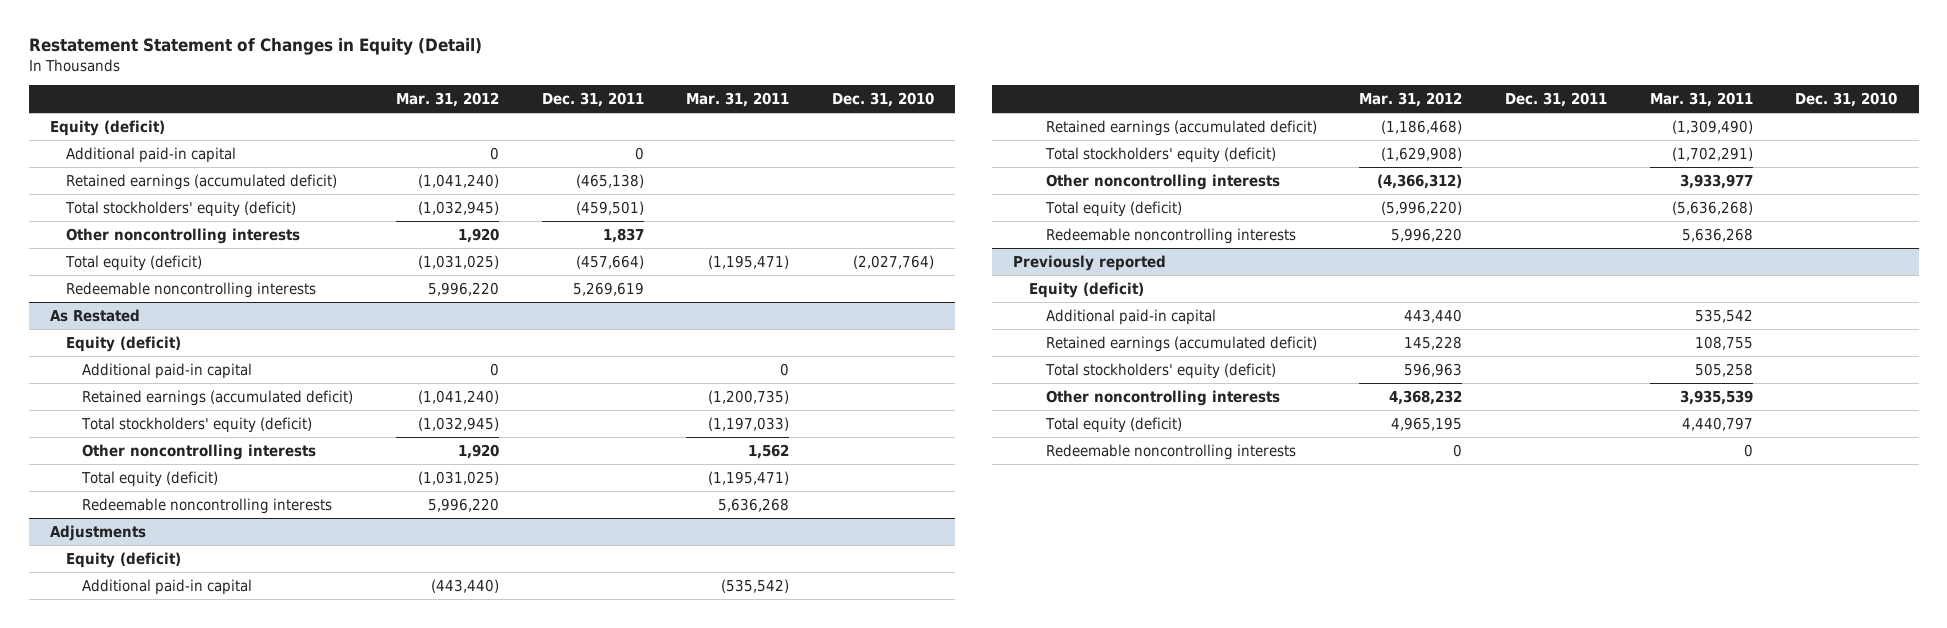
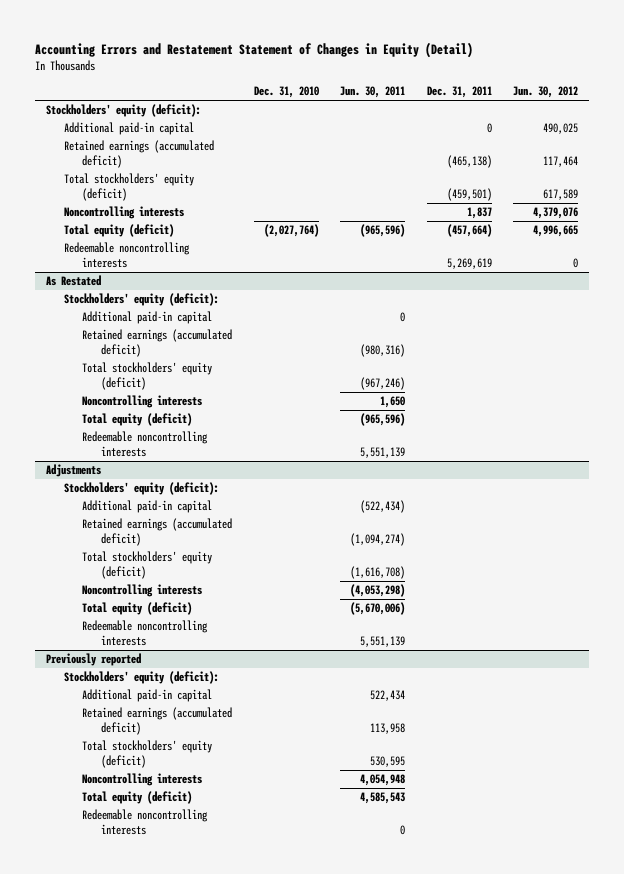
- Restatement Statement of Changes in Equity (Detail)
+ Accounting Errors and Restatement Statement of Changes in Equity (Detail)
- | Mar. 31, 2012 | Dec. 31, 2011 | Mar. 31, 2011 | Dec. 31, 2010
+ | Dec. 31, 2010 | Jun. 30, 2011 | Dec. 31, 2011 | Jun. 30, 2012
- Equity (deficit)
+ Stockholders' equity (deficit):
- Other noncontrolling interests | 1,920 | 1,837 | |
+ Noncontrolling interests | | | 1,837 | 4,379,076
@ As Restated
- Equity (deficit)
+ Stockholders' equity (deficit):
- Other noncontrolling interests | 1,920 | | 1,562 |
+ Noncontrolling interests | | 1,650 | |
@ Adjustments
- Equity (deficit)
+ Stockholders' equity (deficit):
- Other noncontrolling interests | (4,366,312) | | 3,933,977 |
+ Noncontrolling interests | | (4,053,298) | |
@ Previously reported
- Equity (deficit)
+ Stockholders' equity (deficit):
- Other noncontrolling interests | 4,368,232 | | 3,935,539 |
+ Noncontrolling interests | | 4,054,948 | |

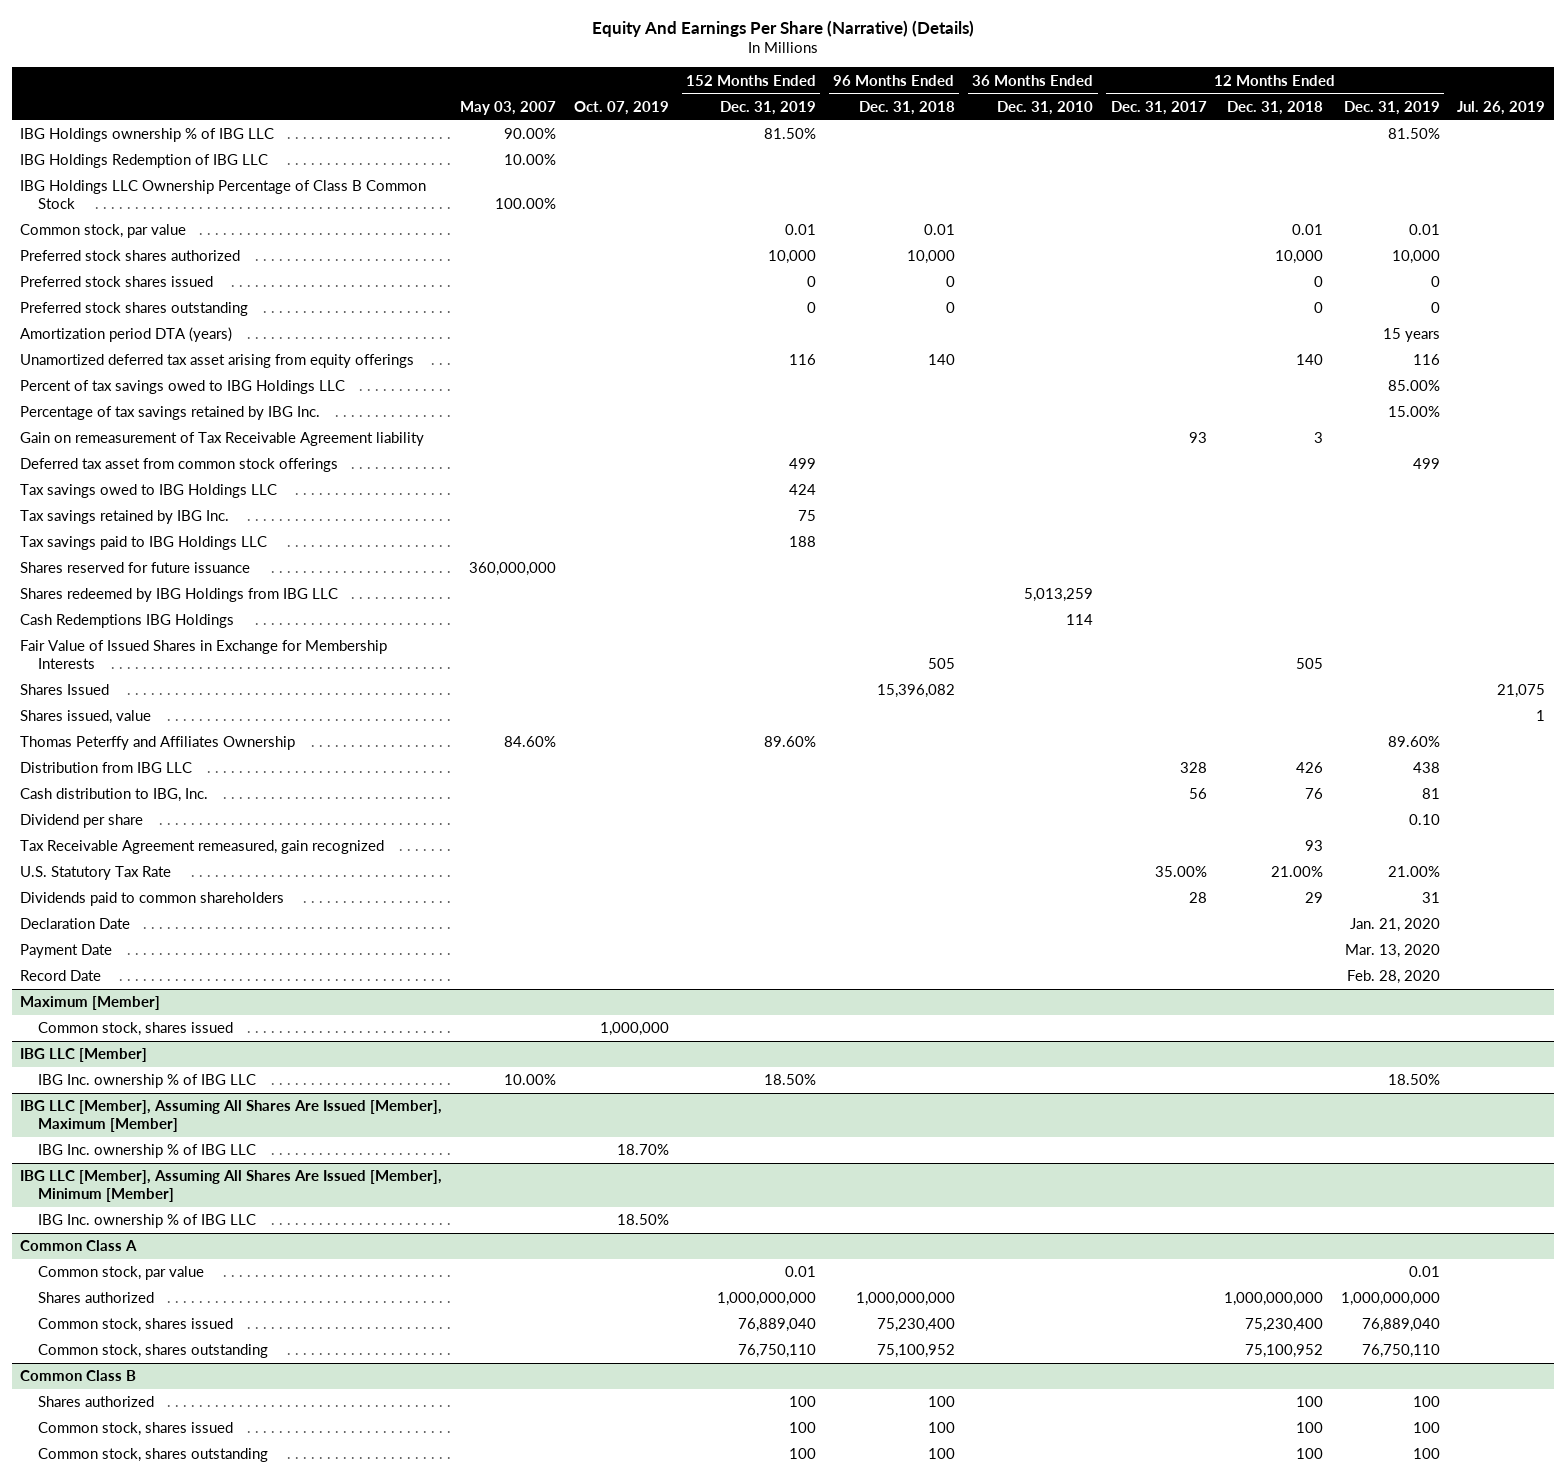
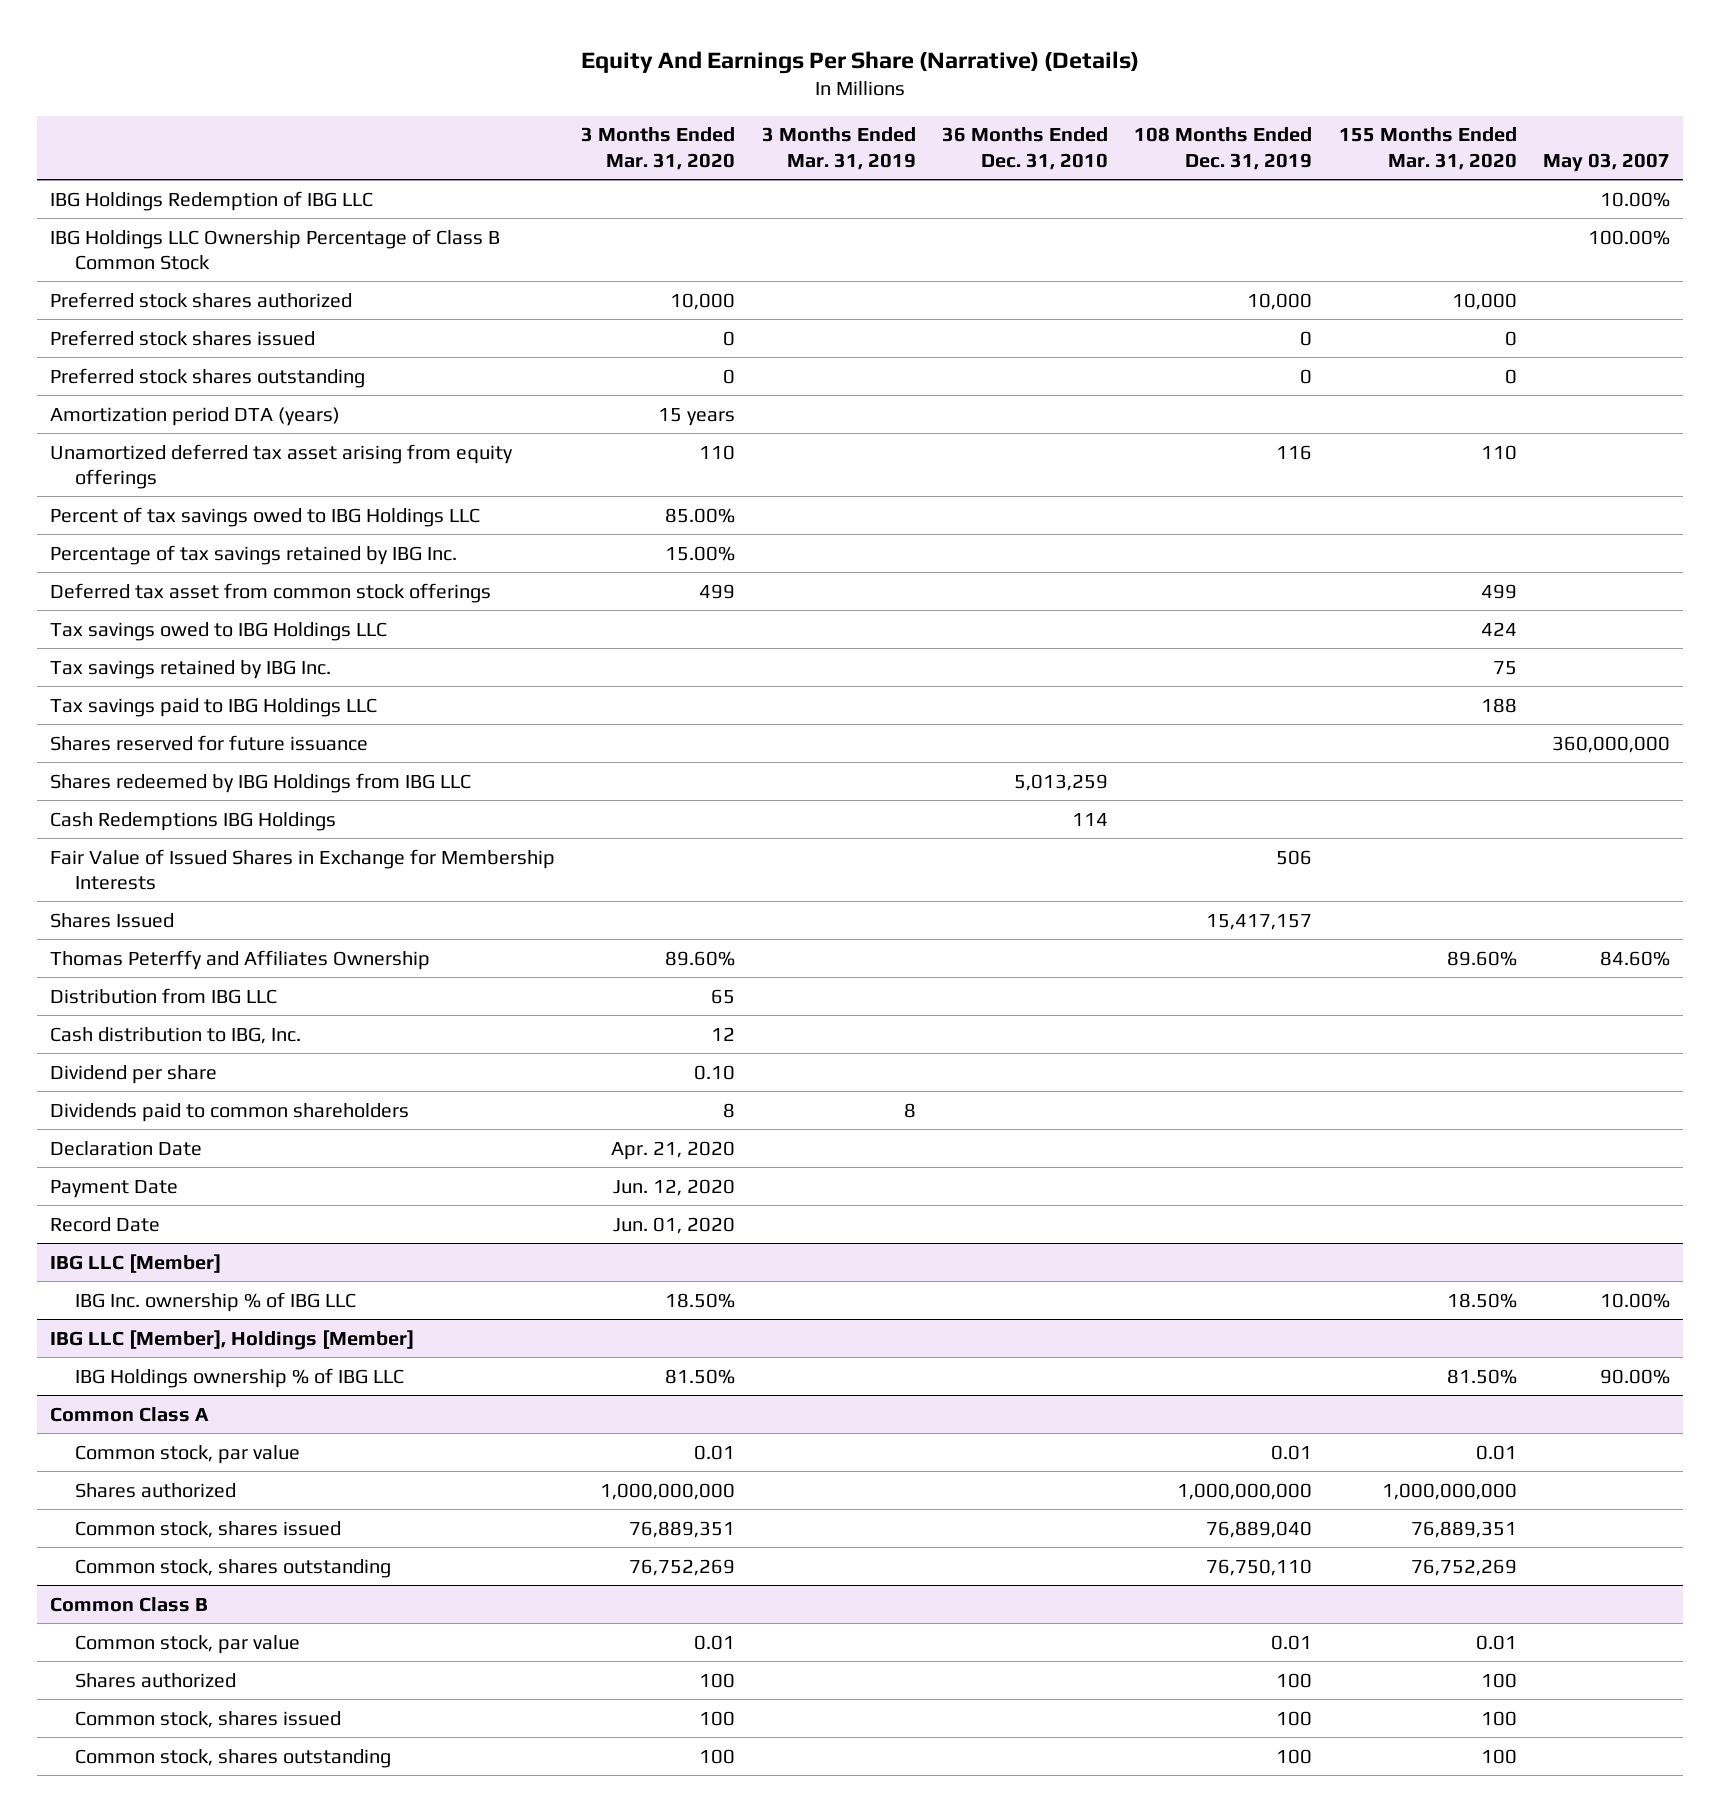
- | May 03, 2007 | Oct. 07, 2019 | 152 Months Ended Dec. 31, 2019 | 96 Months Ended Dec. 31, 2018 | 36 Months Ended Dec. 31, 2010 | 12 Months Ended Dec. 31, 2017 | 12 Months Ended Dec. 31, 2018 | 12 Months Ended Dec. 31, 2019 | Jul. 26, 2019
+ | 3 Months Ended Mar. 31, 2020 | 3 Months Ended Mar. 31, 2019 | 36 Months Ended Dec. 31, 2010 | 108 Months Ended Dec. 31, 2019 | 155 Months Ended Mar. 31, 2020 | May 03, 2007
- IBG Holdings ownership % of IBG LLC | 90.00% | | 81.50% | | | | | 81.50% |
- Common stock, par value | | | 0.01 | 0.01 | | | 0.01 | 0.01 |
- Gain on remeasurement of Tax Receivable Agreement liability | | | | | | 93 | 3 | |
- Shares issued, value | | | | | | | | | 1
- Tax Receivable Agreement remeasured, gain recognized | | | | | | | 93 | |
- U.S. Statutory Tax Rate | | | | | | 35.00% | 21.00% | 21.00% |
- Maximum [Member]
- Common stock, shares issued | | 1,000,000 | | | | | | |
- IBG LLC [Member], Assuming All Shares Are Issued [Member], Maximum [Member]
- IBG Inc. ownership % of IBG LLC | | 18.70% | | | | | | |
- IBG LLC [Member], Assuming All Shares Are Issued [Member], Minimum [Member]
- IBG Inc. ownership % of IBG LLC | | 18.50% | | | | | | |
+ IBG LLC [Member], Holdings [Member]
+ IBG Holdings ownership % of IBG LLC | 81.50% | | | | 81.50% | 90.00%
@ Common Class B
+ Common stock, par value | 0.01 | | | 0.01 | 0.01 |

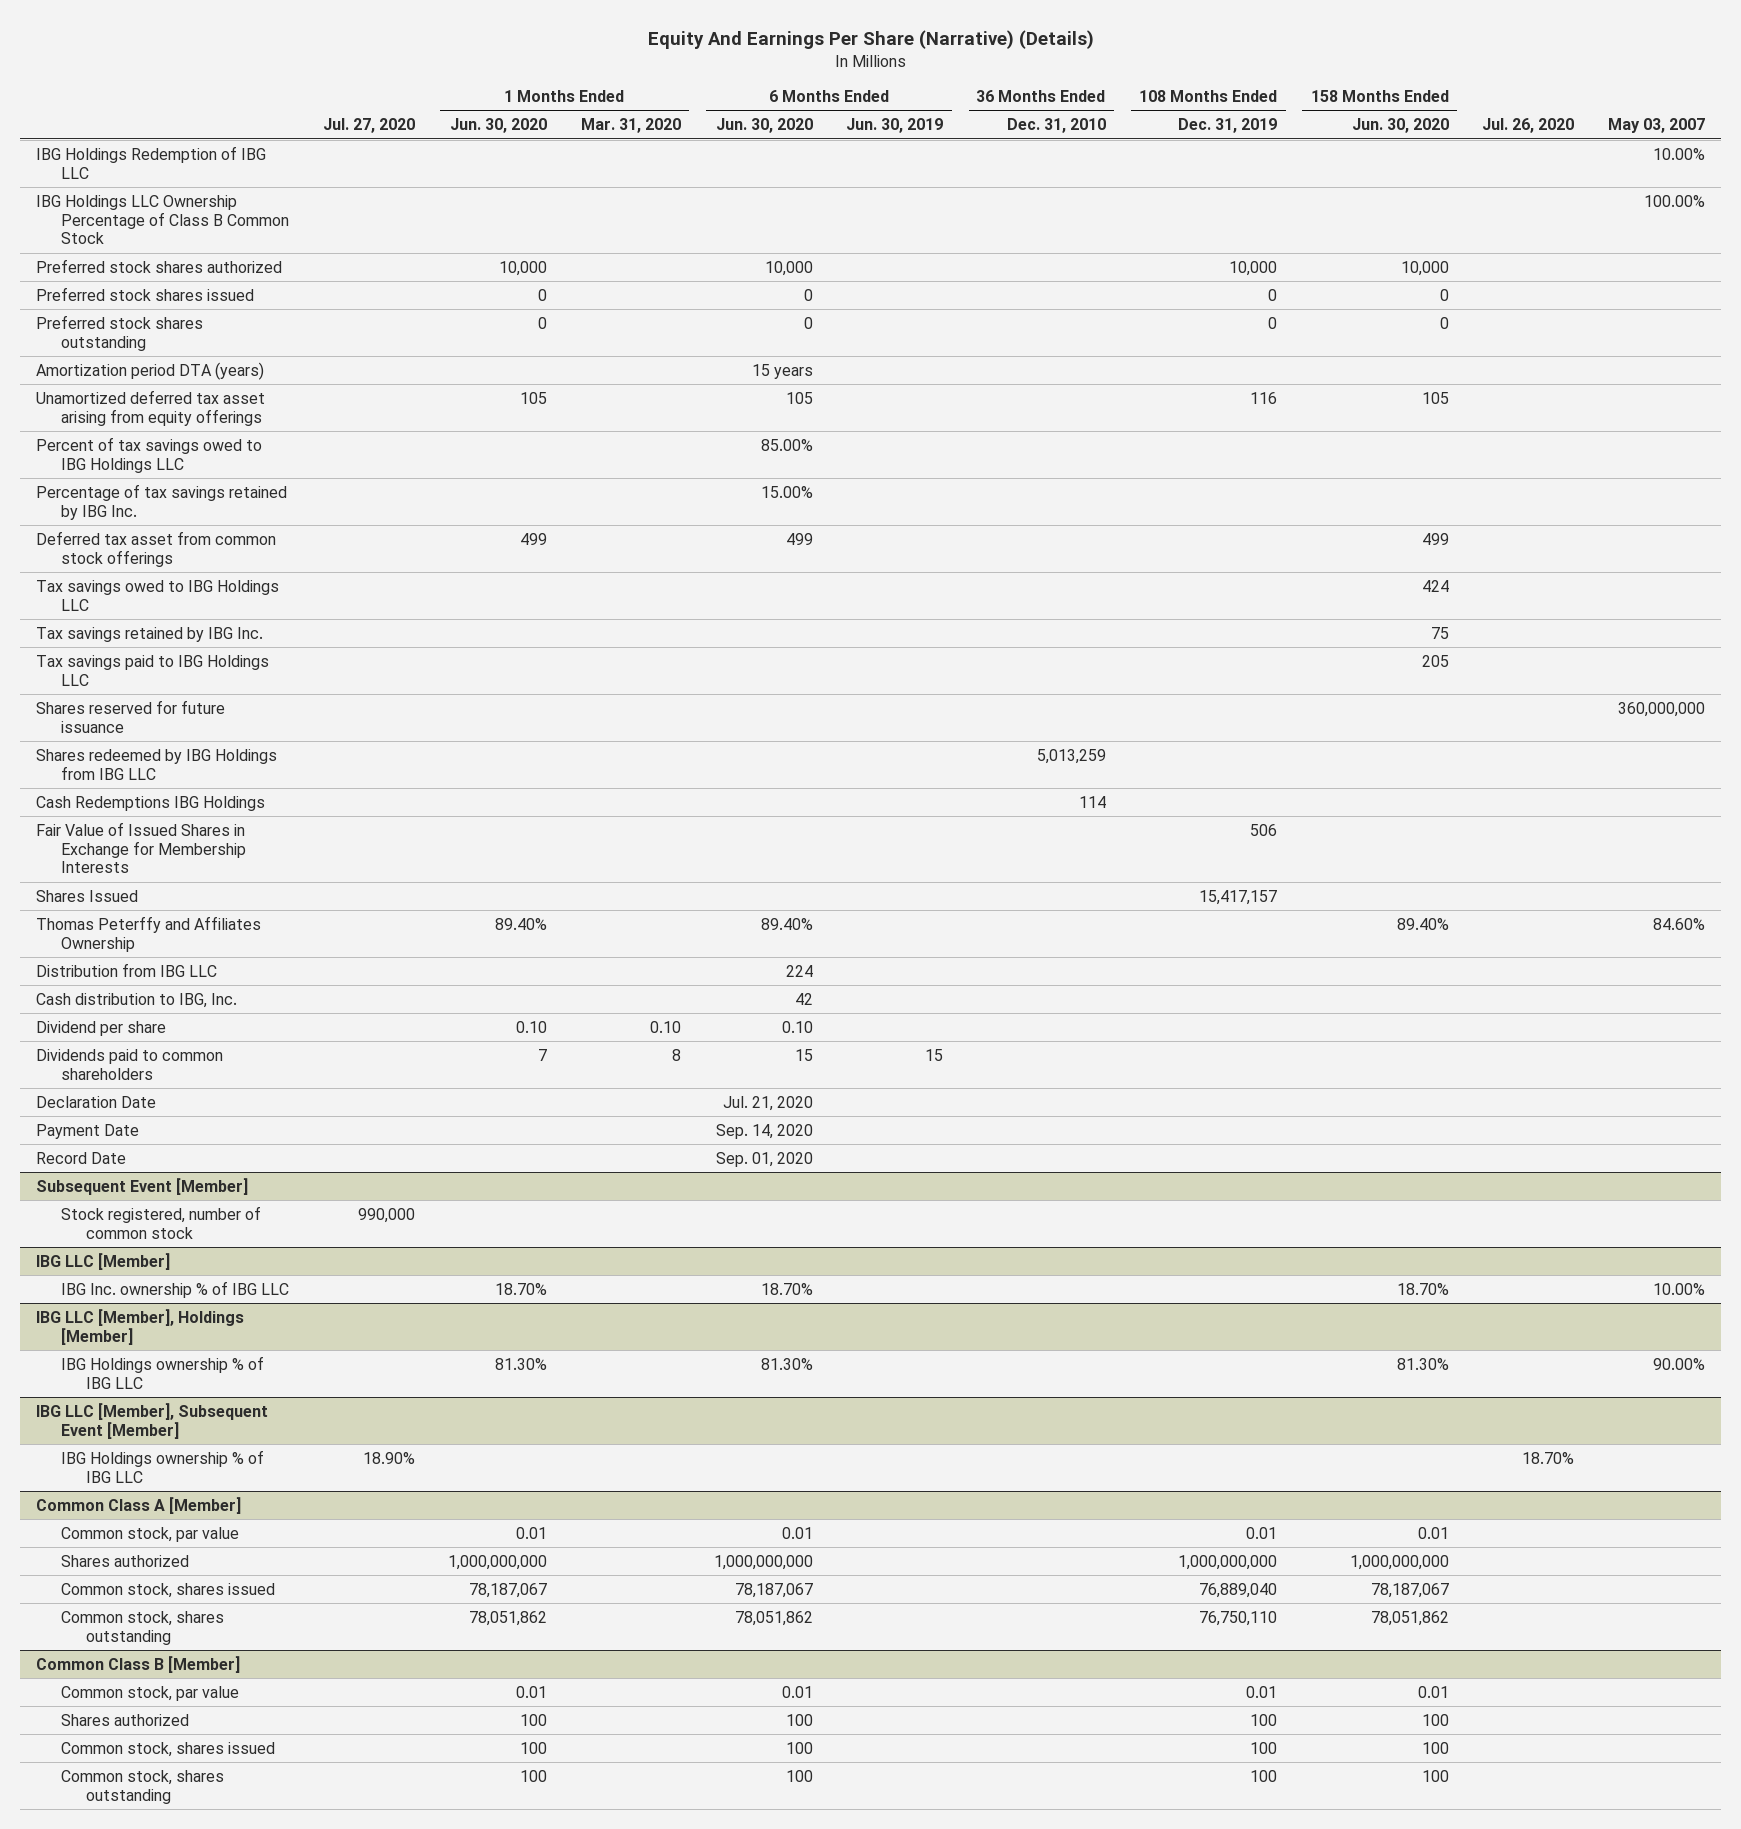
- | 3 Months Ended Mar. 31, 2020 | 3 Months Ended Mar. 31, 2019 | 36 Months Ended Dec. 31, 2010 | 108 Months Ended Dec. 31, 2019 | 155 Months Ended Mar. 31, 2020 | May 03, 2007
+ | Jul. 27, 2020 | 1 Months Ended Jun. 30, 2020 | 1 Months Ended Mar. 31, 2020 | 6 Months Ended Jun. 30, 2020 | 6 Months Ended Jun. 30, 2019 | 36 Months Ended Dec. 31, 2010 | 108 Months Ended Dec. 31, 2019 | 158 Months Ended Jun. 30, 2020 | Jul. 26, 2020 | May 03, 2007
+ Subsequent Event [Member]
+ Stock registered, number of common stock | 990,000 | | | | | | | | |
- Common Class A
+ IBG LLC [Member], Subsequent Event [Member]
+ IBG Holdings ownership % of IBG LLC | 18.90% | | | | | | | | 18.70% |
+ Common Class A [Member]
- Common Class B
+ Common Class B [Member]

